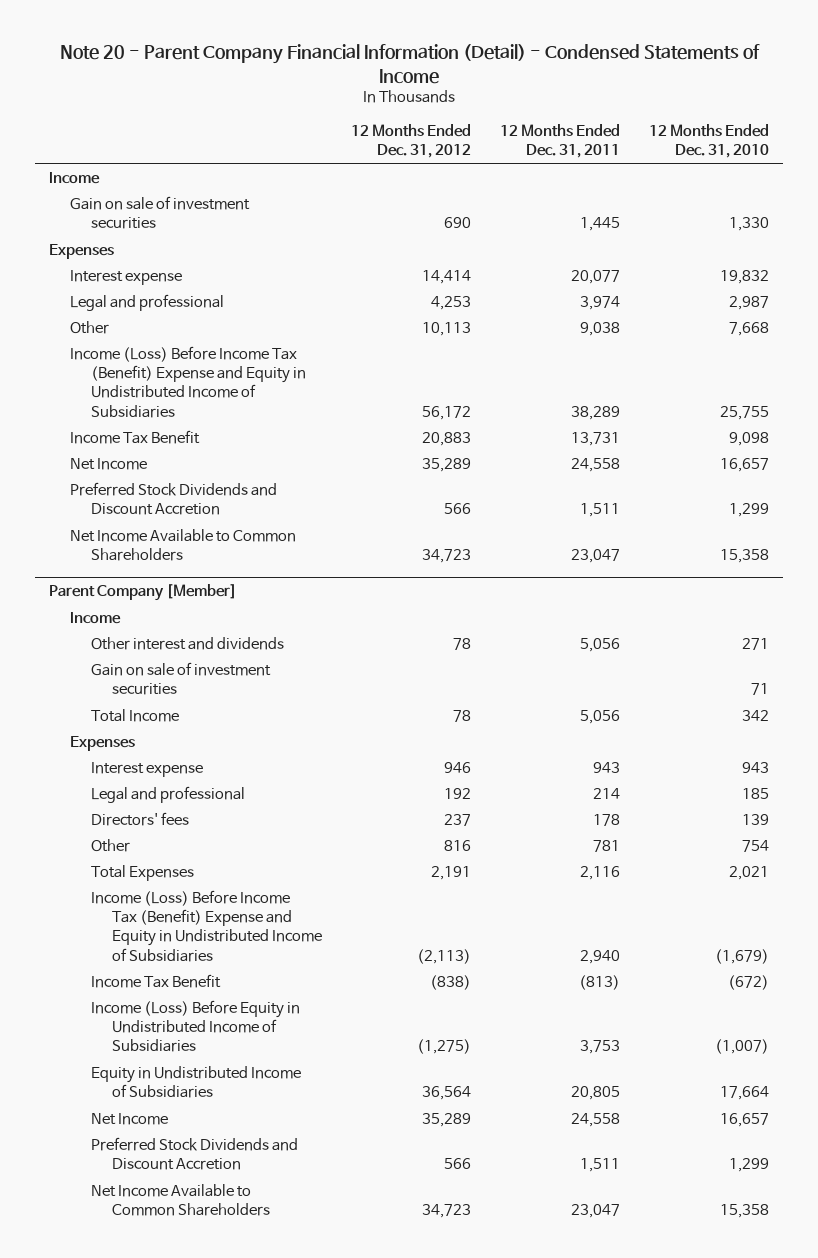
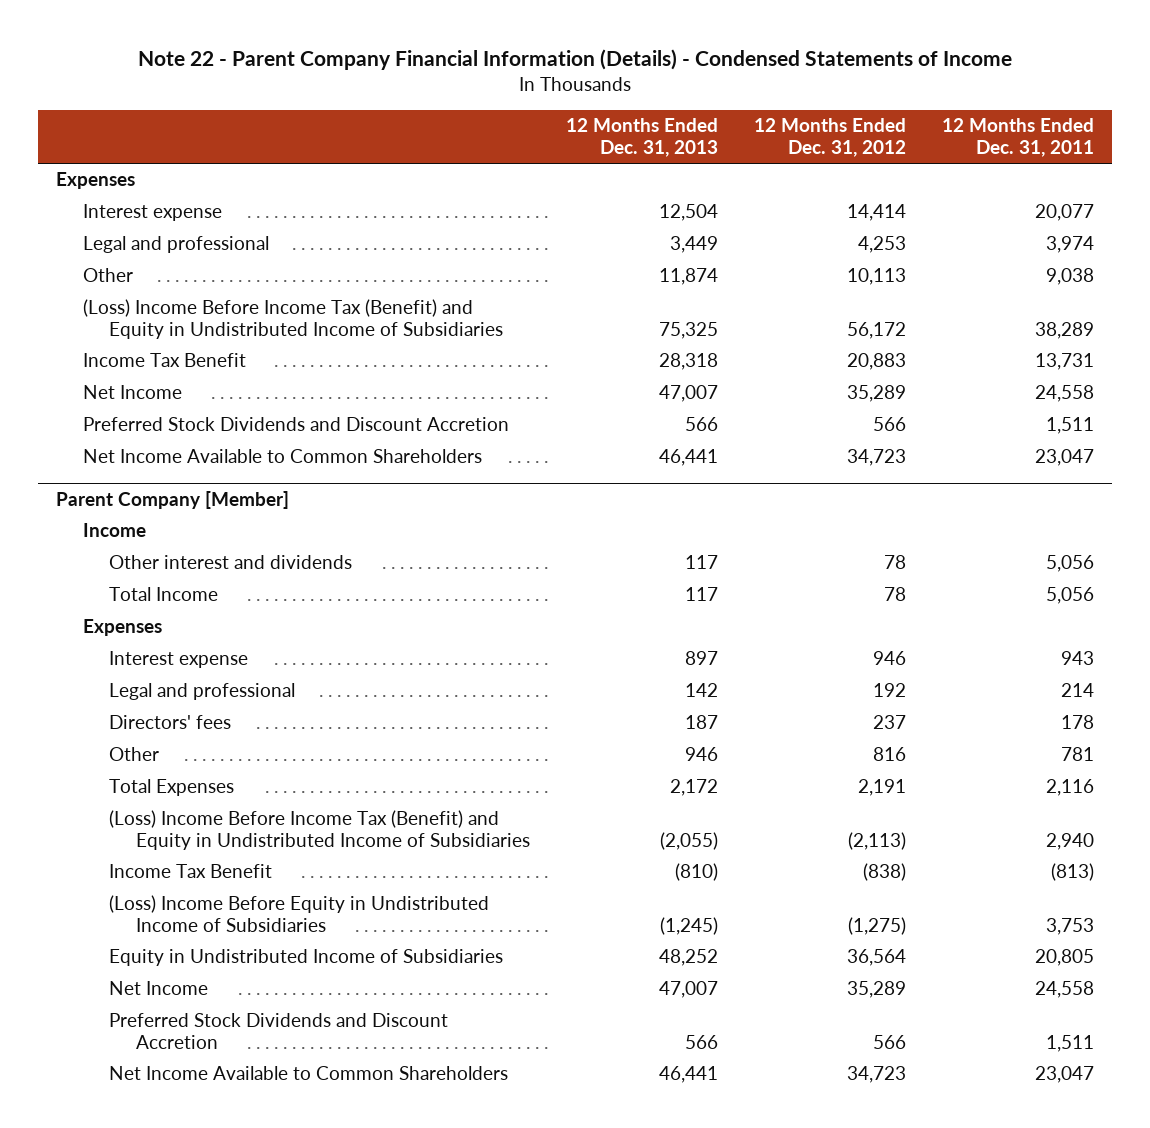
- Note 20 - Parent Company Financial Information (Detail) - Condensed Statements of Income
+ Note 22 - Parent Company Financial Information (Details) - Condensed Statements of Income
- | 12 Months Ended Dec. 31, 2012 | 12 Months Ended Dec. 31, 2011 | 12 Months Ended Dec. 31, 2010
+ | 12 Months Ended Dec. 31, 2013 | 12 Months Ended Dec. 31, 2012 | 12 Months Ended Dec. 31, 2011
- Income
- Gain on sale of investment securities | 690 | 1,445 | 1,330
- Income (Loss) Before Income Tax (Benefit) Expense and Equity in Undistributed Income of Subsidiaries | 56,172 | 38,289 | 25,755
+ (Loss) Income Before Income Tax (Benefit) and Equity in Undistributed Income of Subsidiaries | 75,325 | 56,172 | 38,289
@ Parent Company [Member]
- Gain on sale of investment securities | | | 71
- Income (Loss) Before Income Tax (Benefit) Expense and Equity in Undistributed Income of Subsidiaries | (2,113) | 2,940 | (1,679)
+ (Loss) Income Before Income Tax (Benefit) and Equity in Undistributed Income of Subsidiaries | (2,055) | (2,113) | 2,940
- Income (Loss) Before Equity in Undistributed Income of Subsidiaries | (1,275) | 3,753 | (1,007)
+ (Loss) Income Before Equity in Undistributed Income of Subsidiaries | (1,245) | (1,275) | 3,753

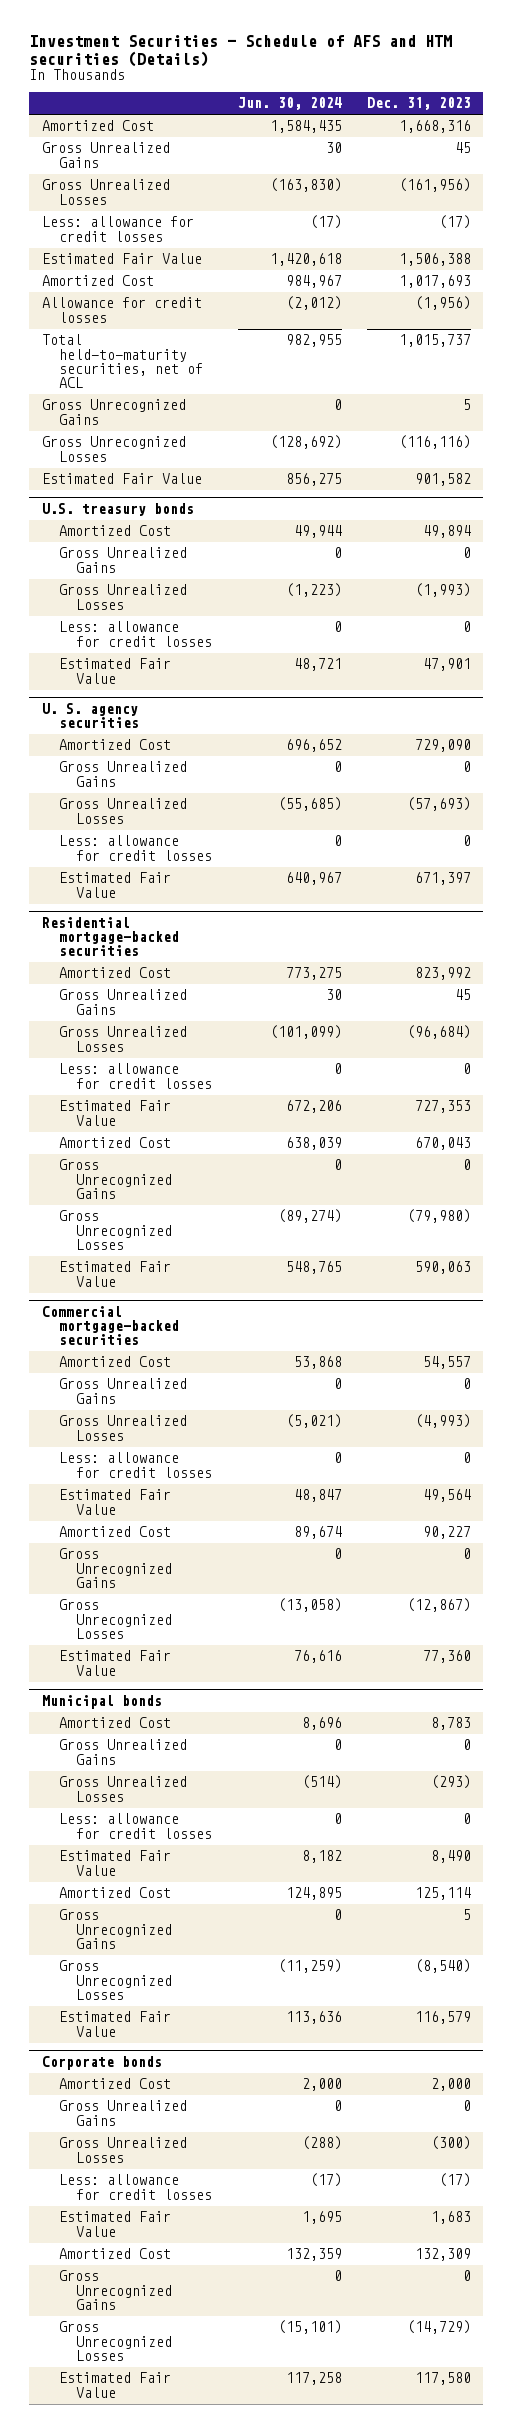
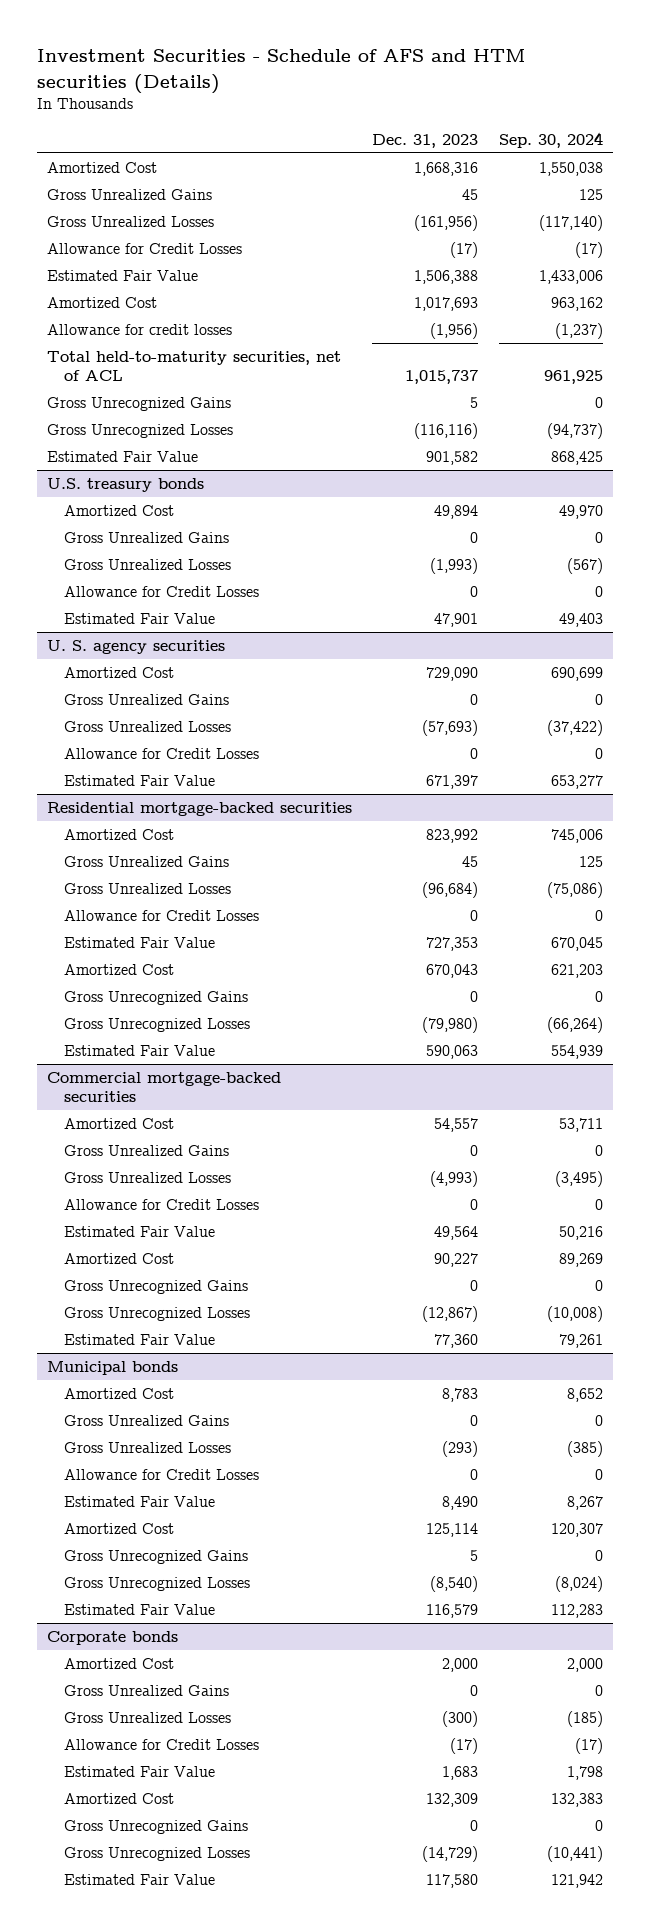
- | Jun. 30, 2024 | Dec. 31, 2023
+ | Dec. 31, 2023 | Sep. 30, 2024
- Less: allowance for credit losses | (17) | (17)
+ Allowance for Credit Losses | (17) | (17)
@ U.S. treasury bonds
- Less: allowance for credit losses | 0 | 0
+ Allowance for Credit Losses | 0 | 0
@ U. S. agency securities
- Less: allowance for credit losses | 0 | 0
+ Allowance for Credit Losses | 0 | 0
@ Residential mortgage-backed securities
- Less: allowance for credit losses | 0 | 0
+ Allowance for Credit Losses | 0 | 0
@ Commercial mortgage-backed securities
- Less: allowance for credit losses | 0 | 0
+ Allowance for Credit Losses | 0 | 0
@ Municipal bonds
- Less: allowance for credit losses | 0 | 0
+ Allowance for Credit Losses | 0 | 0
@ Corporate bonds
- Less: allowance for credit losses | (17) | (17)
+ Allowance for Credit Losses | (17) | (17)

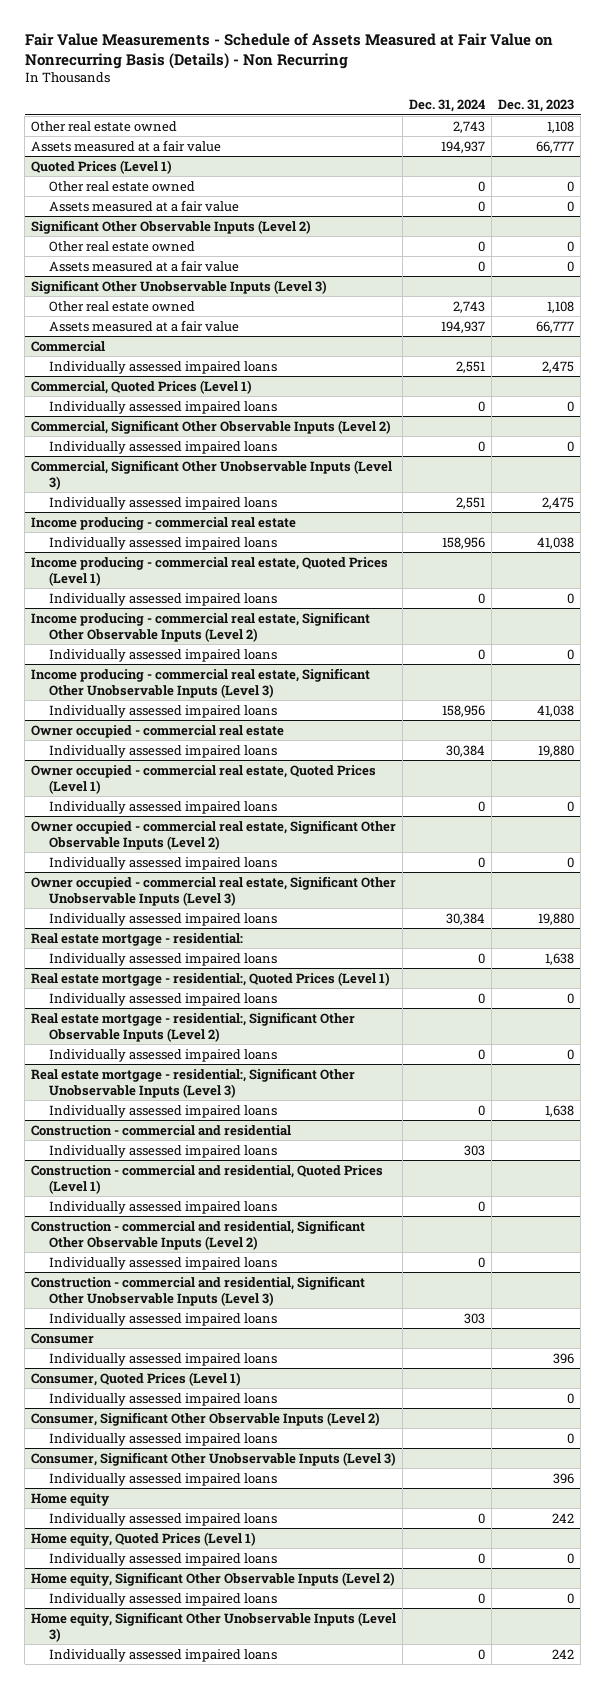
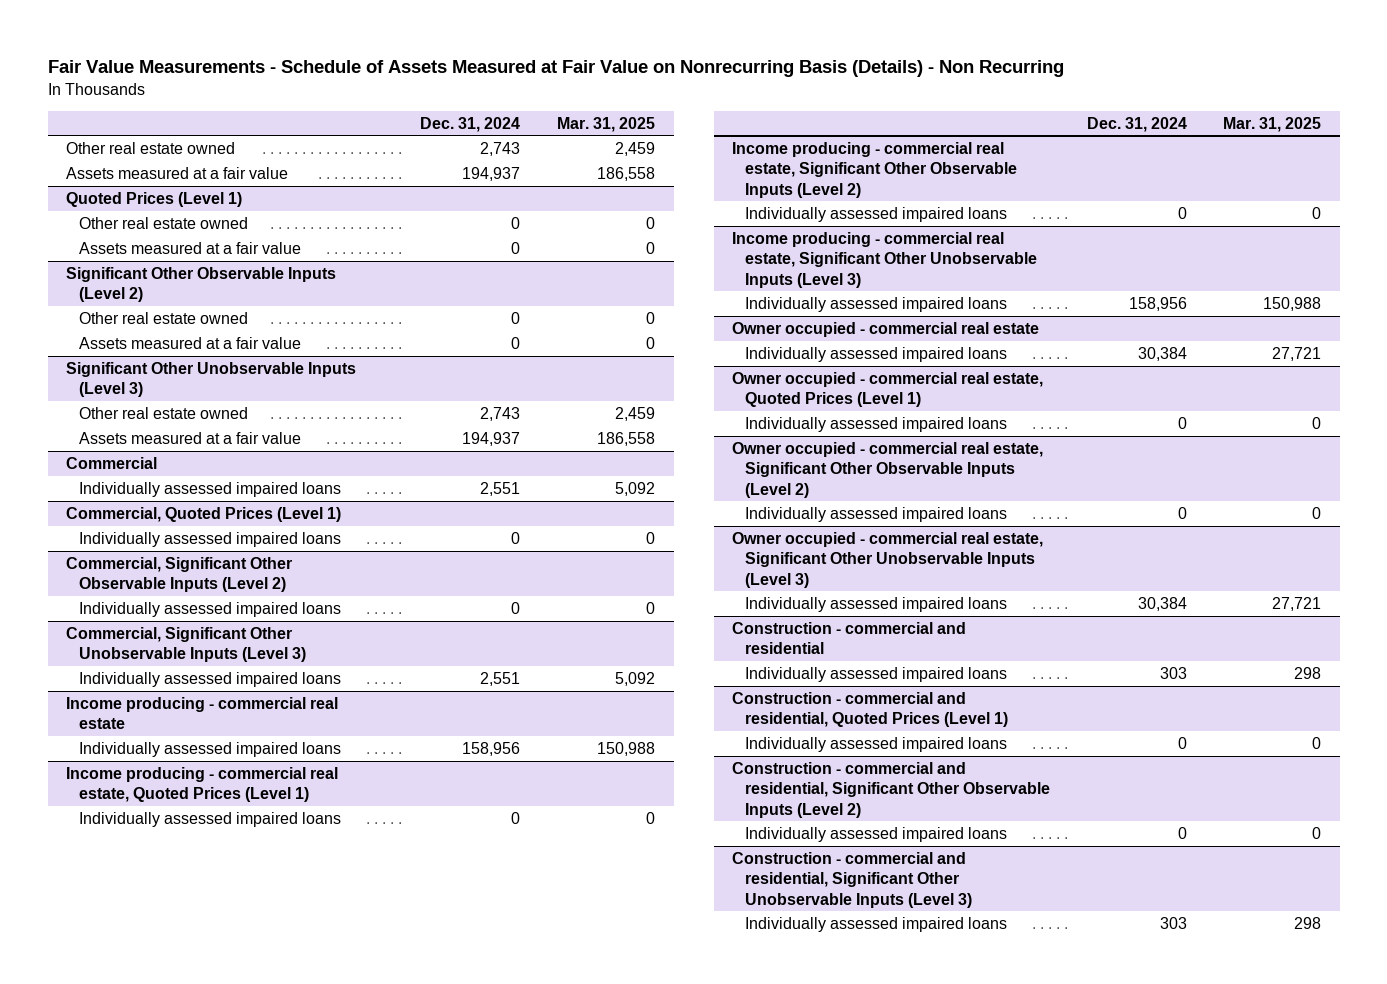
- | Dec. 31, 2024 | Dec. 31, 2023
+ | Dec. 31, 2024 | Mar. 31, 2025
- Real estate mortgage - residential:
- Individually assessed impaired loans | 0 | 1,638
- Real estate mortgage - residential:, Quoted Prices (Level 1)
- Individually assessed impaired loans | 0 | 0
- Real estate mortgage - residential:, Significant Other Observable Inputs (Level 2)
- Individually assessed impaired loans | 0 | 0
- Real estate mortgage - residential:, Significant Other Unobservable Inputs (Level 3)
- Individually assessed impaired loans | 0 | 1,638
- Consumer
- Individually assessed impaired loans | | 396
- Consumer, Quoted Prices (Level 1)
- Individually assessed impaired loans | | 0
- Consumer, Significant Other Observable Inputs (Level 2)
- Individually assessed impaired loans | | 0
- Consumer, Significant Other Unobservable Inputs (Level 3)
- Individually assessed impaired loans | | 396
- Home equity
- Individually assessed impaired loans | 0 | 242
- Home equity, Quoted Prices (Level 1)
- Individually assessed impaired loans | 0 | 0
- Home equity, Significant Other Observable Inputs (Level 2)
- Individually assessed impaired loans | 0 | 0
- Home equity, Significant Other Unobservable Inputs (Level 3)
- Individually assessed impaired loans | 0 | 242

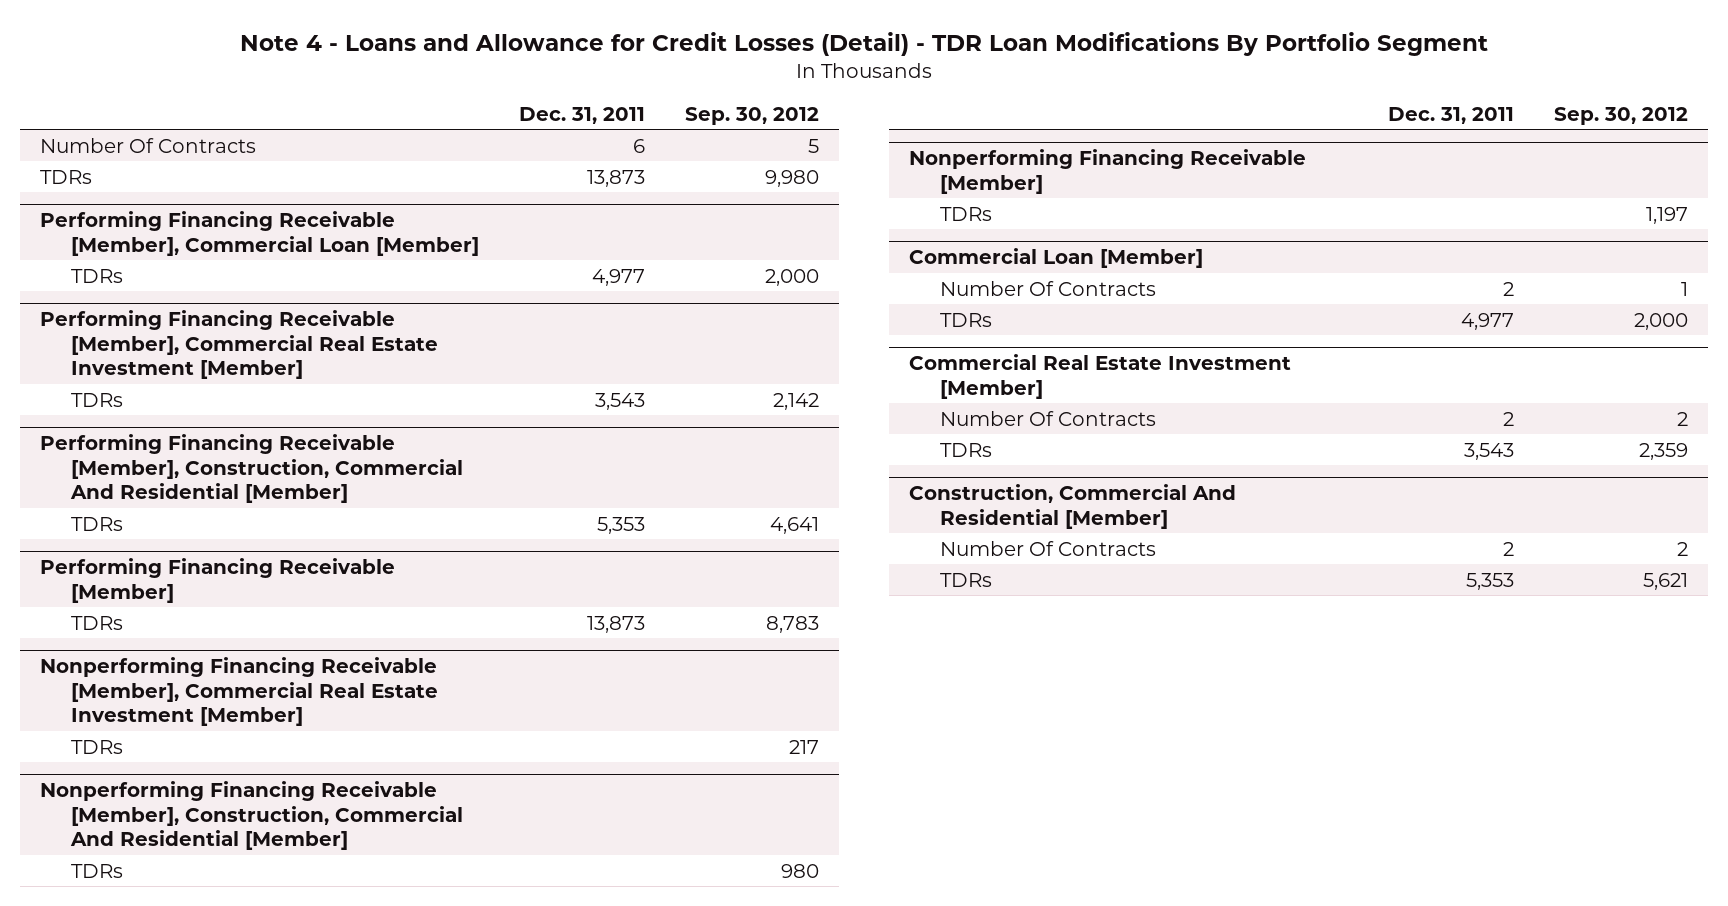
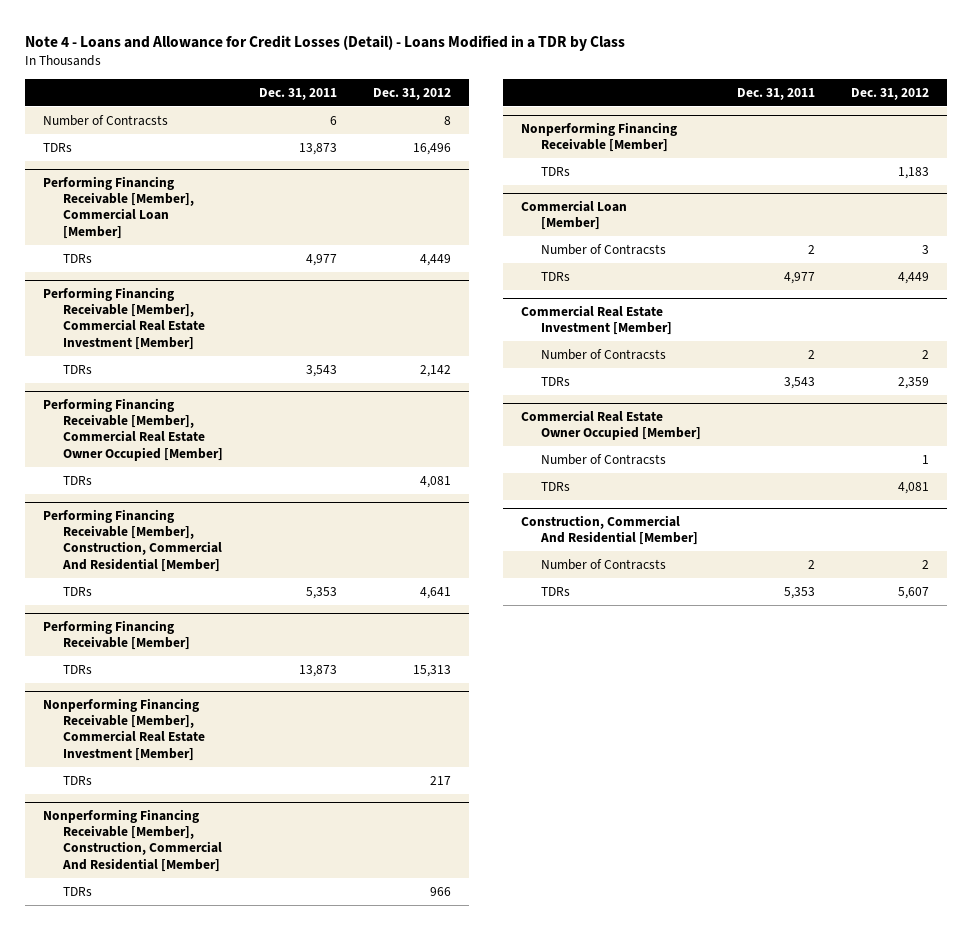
- Note 4 - Loans and Allowance for Credit Losses (Detail) - TDR Loan Modifications By Portfolio Segment
+ Note 4 - Loans and Allowance for Credit Losses (Detail) - Loans Modified in a TDR by Class
- | Dec. 31, 2011 | Sep. 30, 2012
+ | Dec. 31, 2011 | Dec. 31, 2012
- Number Of Contracts | 6 | 5
+ Number of Contracsts | 6 | 8
+ Performing Financing Receivable [Member], Commercial Real Estate Owner Occupied [Member]
+ TDRs | | 4,081
@ Commercial Loan [Member]
- Number Of Contracts | 2 | 1
+ Number of Contracsts | 2 | 3
@ Commercial Real Estate Investment [Member]
- Number Of Contracts | 2 | 2
+ Number of Contracsts | 2 | 2
+ Commercial Real Estate Owner Occupied [Member]
+ Number of Contracsts | | 1
+ TDRs | | 4,081
@ Construction, Commercial And Residential [Member]
- Number Of Contracts | 2 | 2
+ Number of Contracsts | 2 | 2

